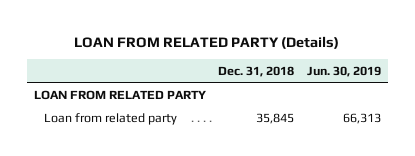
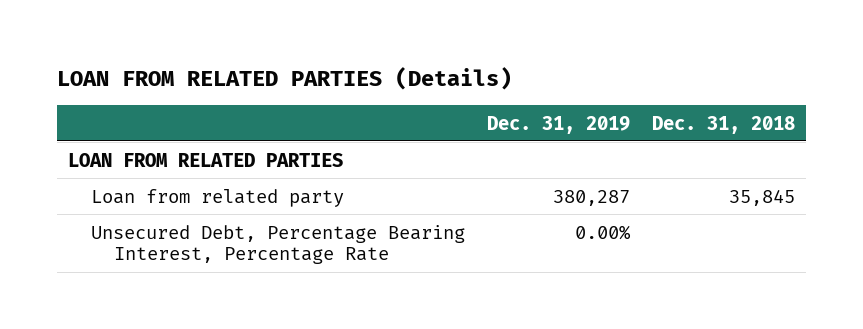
- LOAN FROM RELATED PARTY (Details)
+ LOAN FROM RELATED PARTIES (Details)
- | Dec. 31, 2018 | Jun. 30, 2019
+ | Dec. 31, 2019 | Dec. 31, 2018
- LOAN FROM RELATED PARTY
+ LOAN FROM RELATED PARTIES
+ Unsecured Debt, Percentage Bearing Interest, Percentage Rate | 0.00% |

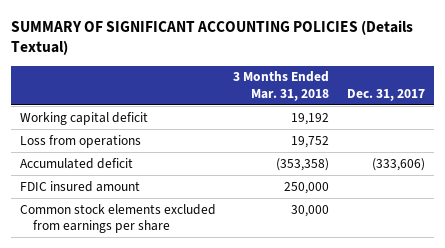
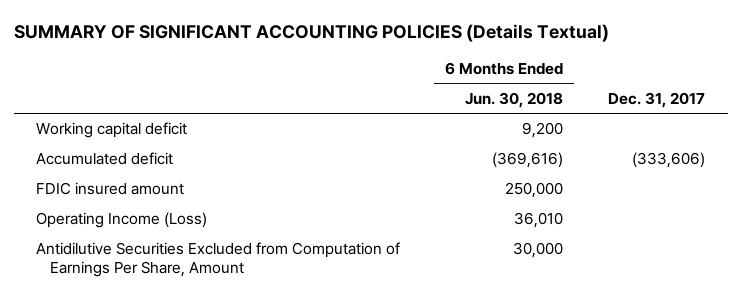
- | 3 Months Ended Mar. 31, 2018 | Dec. 31, 2017
+ | 6 Months Ended Jun. 30, 2018 | Dec. 31, 2017
- Loss from operations | 19,752 |
- Common stock elements excluded from earnings per share | 30,000 |
+ Operating Income (Loss) | 36,010 |
+ Antidilutive Securities Excluded from Computation of Earnings Per Share, Amount | 30,000 |

